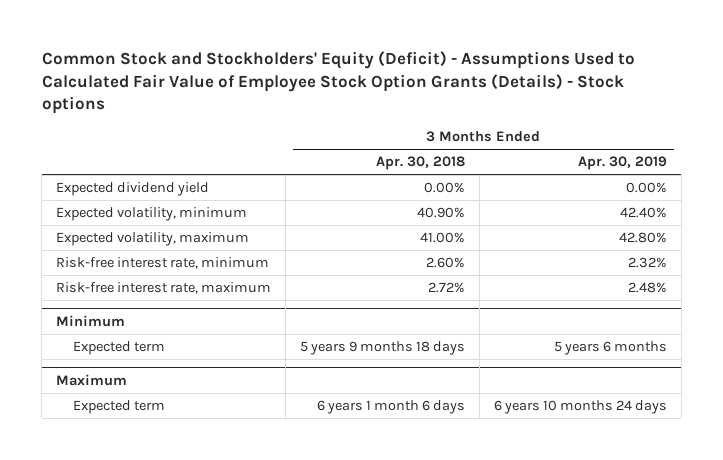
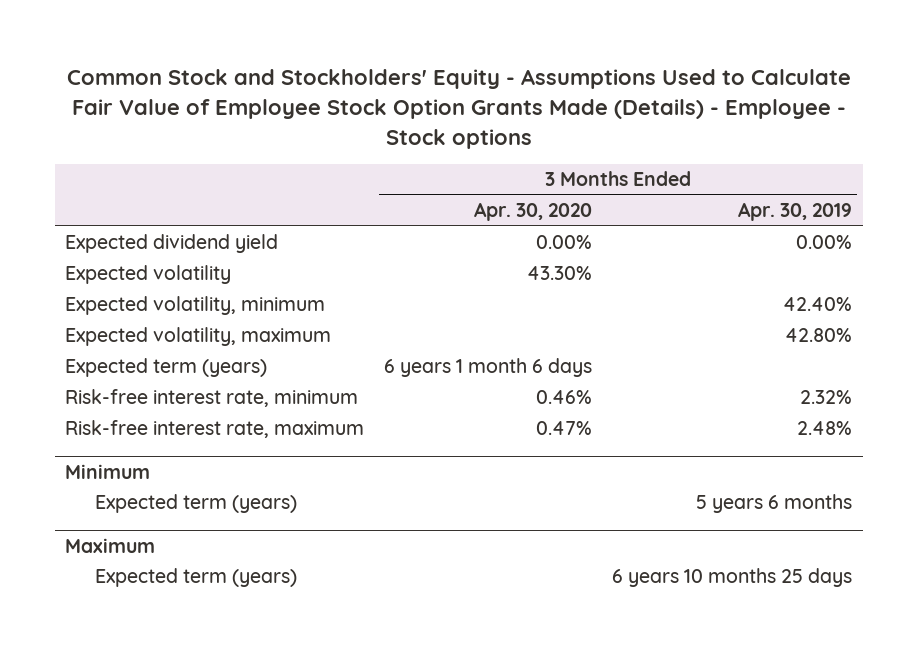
- Common Stock and Stockholders' Equity (Deficit) - Assumptions Used to Calculated Fair Value of Employee Stock Option Grants (Details) - Stock options
+ Common Stock and Stockholders' Equity - Assumptions Used to Calculate Fair Value of Employee Stock Option Grants Made (Details) - Employee - Stock options
- | 3 Months Ended Apr. 30, 2018 | 3 Months Ended Apr. 30, 2019
+ | 3 Months Ended Apr. 30, 2020 | 3 Months Ended Apr. 30, 2019
+ Expected volatility | 43.30% |
+ Expected term (years) | 6 years 1 month 6 days |
@ Minimum
- Expected term | 5 years 9 months 18 days | 5 years 6 months
+ Expected term (years) | | 5 years 6 months
@ Maximum
- Expected term | 6 years 1 month 6 days | 6 years 10 months 24 days
+ Expected term (years) | | 6 years 10 months 25 days

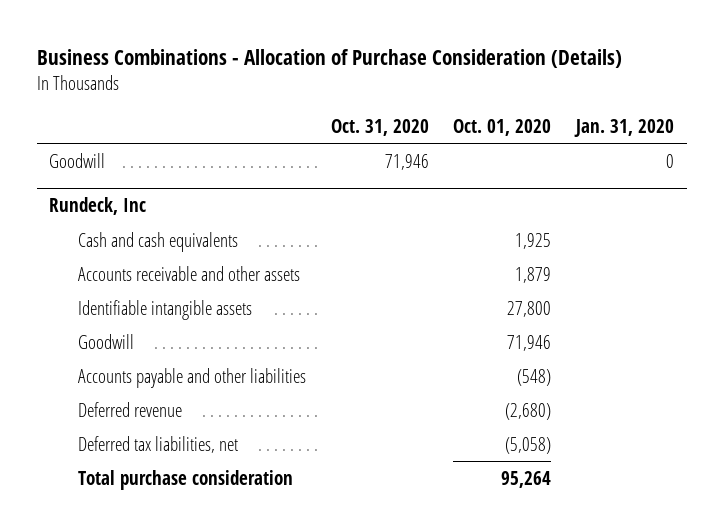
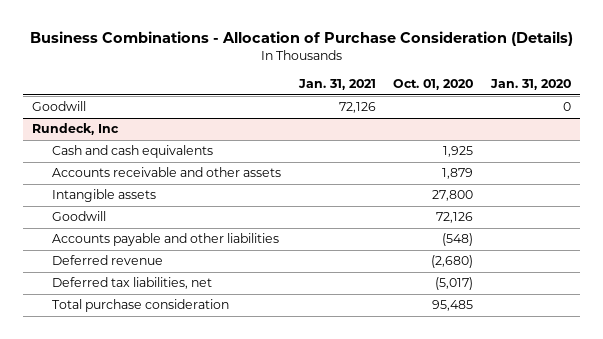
- | Oct. 31, 2020 | Oct. 01, 2020 | Jan. 31, 2020
+ | Jan. 31, 2021 | Oct. 01, 2020 | Jan. 31, 2020
@ Rundeck, Inc
- Identifiable intangible assets | | 27,800 |
- Goodwill | | 71,946 |
+ Intangible assets | | 27,800 |
+ Goodwill | | 72,126 |
- Deferred tax liabilities, net | | (5,058) |
- Total purchase consideration | | 95,264 |
+ Deferred tax liabilities, net | | (5,017) |
+ Total purchase consideration | | 95,485 |

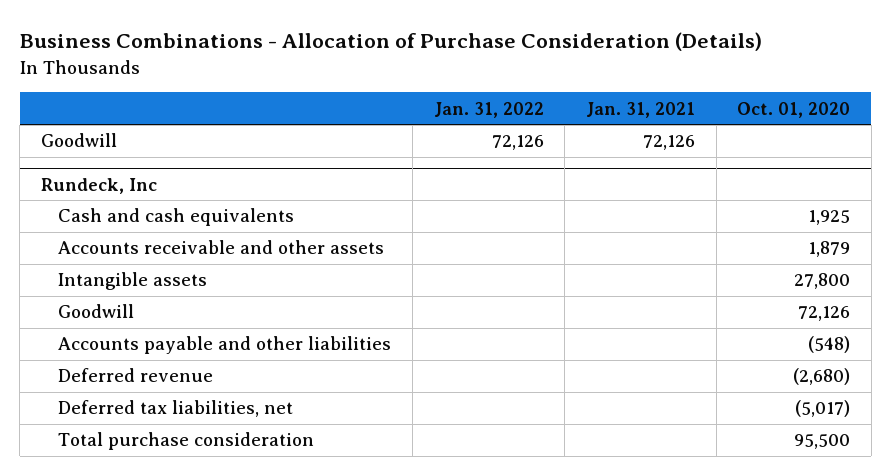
- | Jan. 31, 2021 | Oct. 01, 2020 | Jan. 31, 2020
+ | Jan. 31, 2022 | Jan. 31, 2021 | Oct. 01, 2020
@ Rundeck, Inc
- Total purchase consideration | | 95,485 |
+ Total purchase consideration | | | 95,500

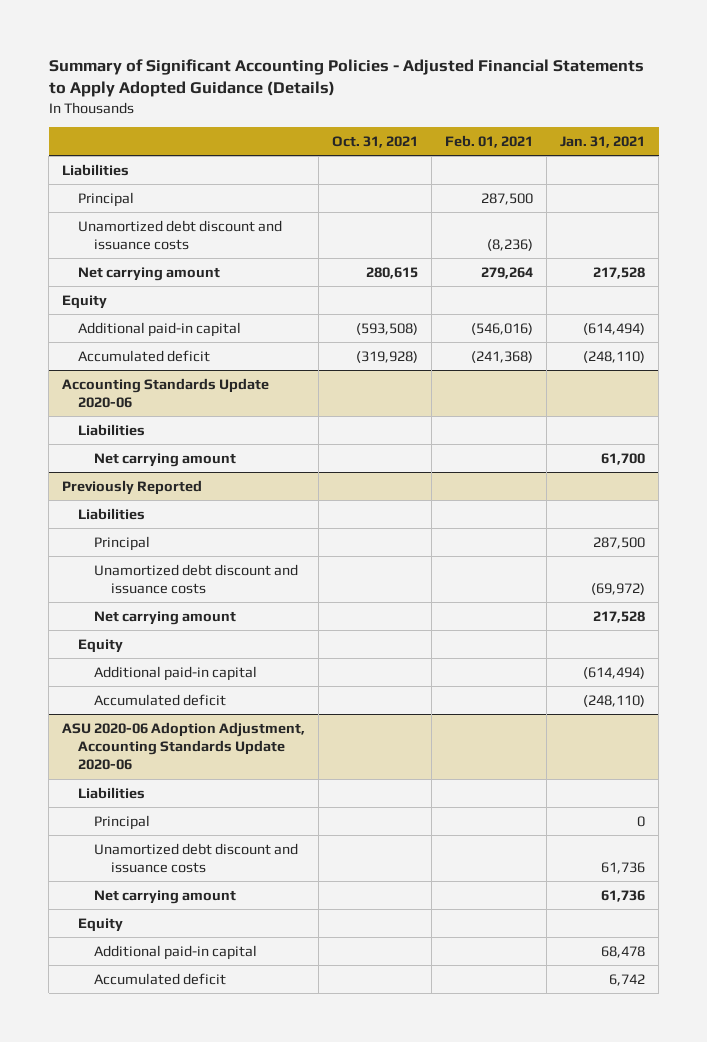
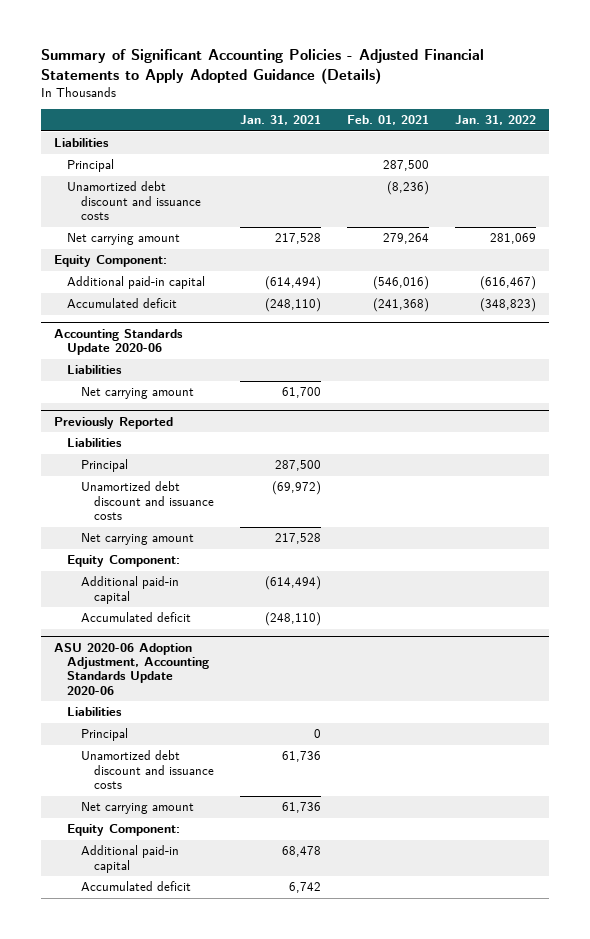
- | Oct. 31, 2021 | Feb. 01, 2021 | Jan. 31, 2021
+ | Jan. 31, 2021 | Feb. 01, 2021 | Jan. 31, 2022
- Equity
+ Equity Component:
@ Previously Reported
- Equity
+ Equity Component:
@ ASU 2020-06 Adoption Adjustment, Accounting Standards Update 2020-06
- Equity
+ Equity Component:

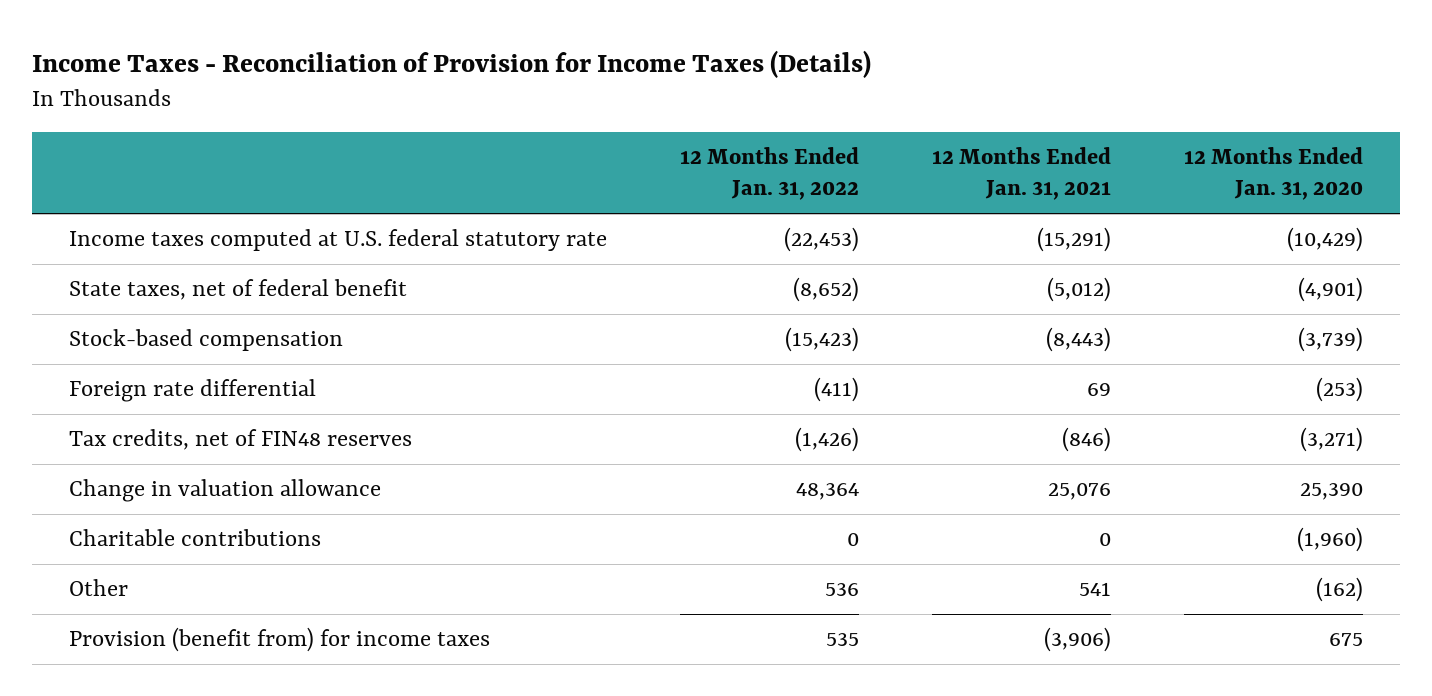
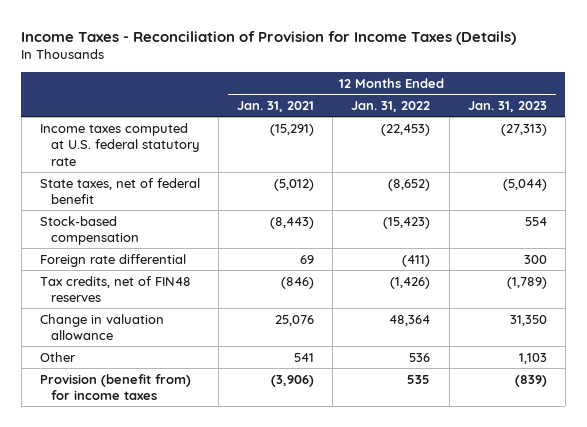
- | 12 Months Ended Jan. 31, 2022 | 12 Months Ended Jan. 31, 2021 | 12 Months Ended Jan. 31, 2020
+ | 12 Months Ended Jan. 31, 2021 | 12 Months Ended Jan. 31, 2022 | 12 Months Ended Jan. 31, 2023
- Charitable contributions | 0 | 0 | (1,960)

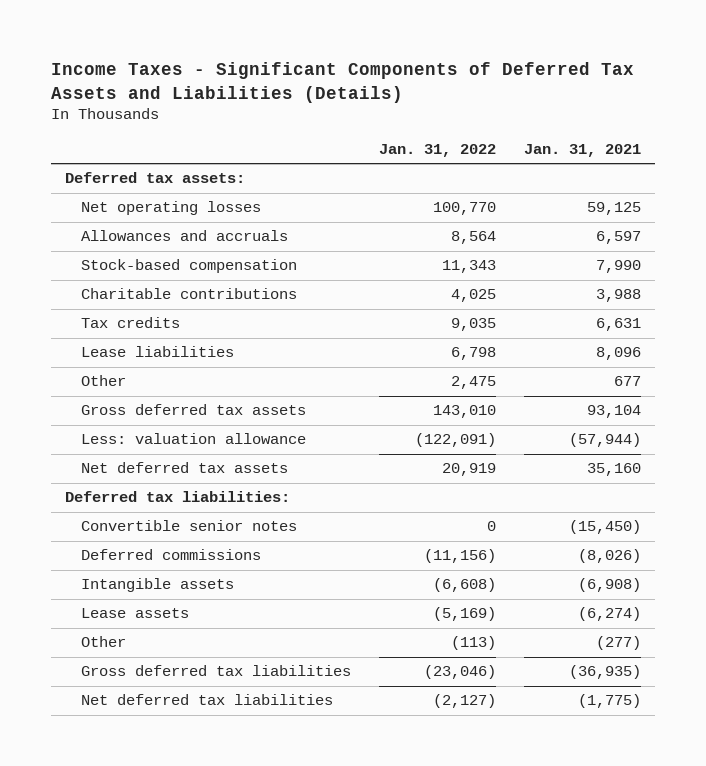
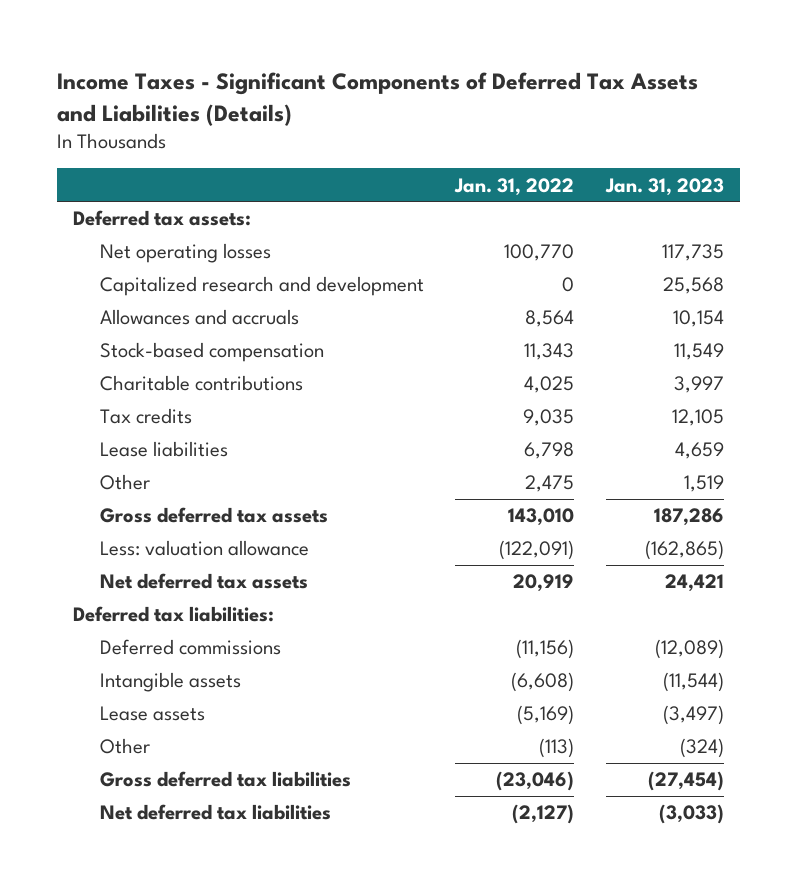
- | Jan. 31, 2022 | Jan. 31, 2021
+ | Jan. 31, 2022 | Jan. 31, 2023
+ Capitalized research and development | 0 | 25,568
- Convertible senior notes | 0 | (15,450)

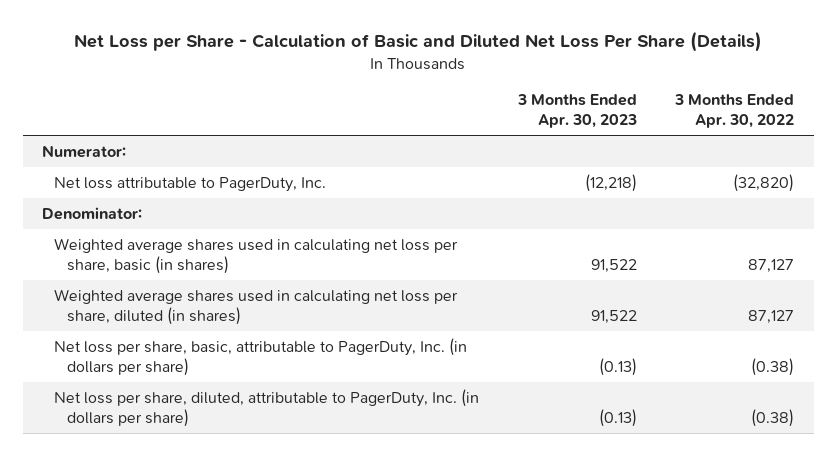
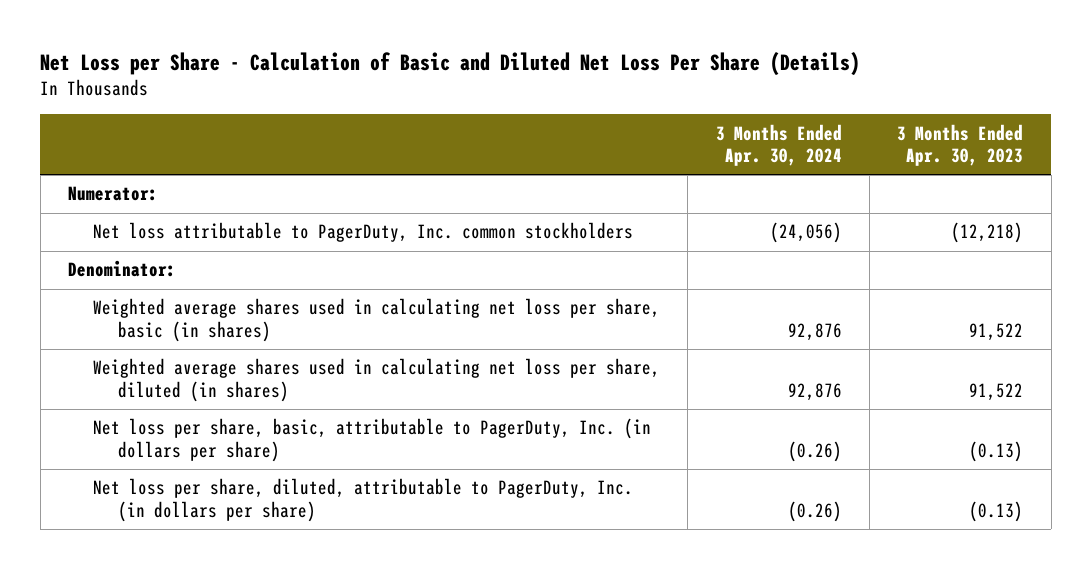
- | 3 Months Ended Apr. 30, 2023 | 3 Months Ended Apr. 30, 2022
+ | 3 Months Ended Apr. 30, 2024 | 3 Months Ended Apr. 30, 2023
- Net loss attributable to PagerDuty, Inc. | (12,218) | (32,820)
+ Net loss attributable to PagerDuty, Inc. common stockholders | (24,056) | (12,218)

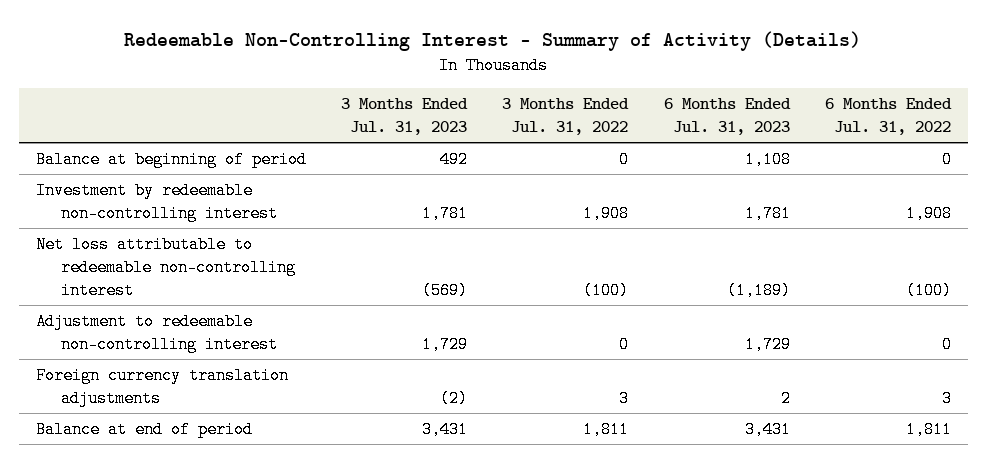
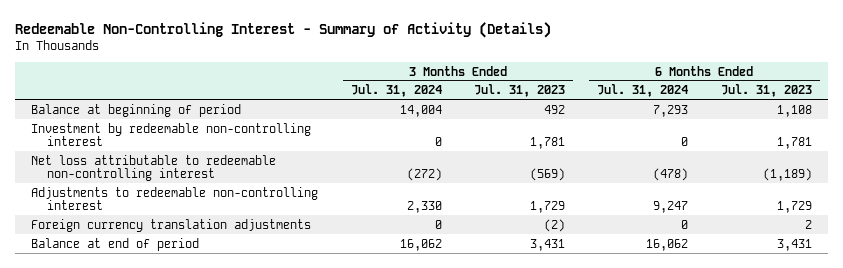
- | 3 Months Ended Jul. 31, 2023 | 3 Months Ended Jul. 31, 2022 | 6 Months Ended Jul. 31, 2023 | 6 Months Ended Jul. 31, 2022
+ | 3 Months Ended Jul. 31, 2024 | 3 Months Ended Jul. 31, 2023 | 6 Months Ended Jul. 31, 2024 | 6 Months Ended Jul. 31, 2023
- Adjustment to redeemable non-controlling interest | 1,729 | 0 | 1,729 | 0
+ Adjustments to redeemable non-controlling interest | 2,330 | 1,729 | 9,247 | 1,729

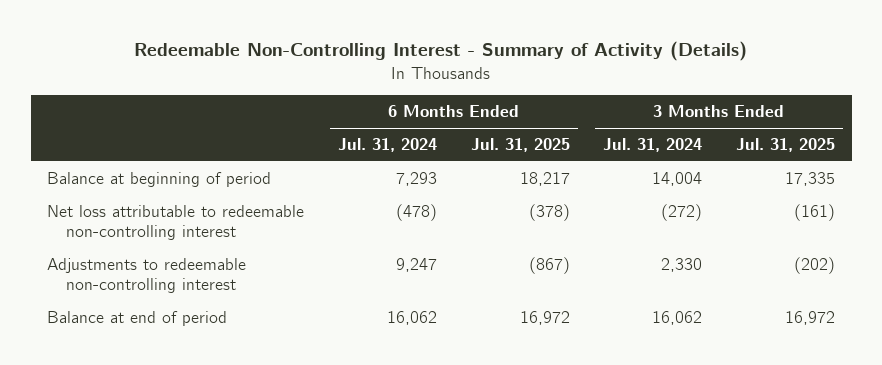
- | 3 Months Ended Jul. 31, 2024 | 3 Months Ended Jul. 31, 2023 | 6 Months Ended Jul. 31, 2024 | 6 Months Ended Jul. 31, 2023
+ | 6 Months Ended Jul. 31, 2024 | 6 Months Ended Jul. 31, 2025 | 3 Months Ended Jul. 31, 2024 | 3 Months Ended Jul. 31, 2025
- Investment by redeemable non-controlling interest | 0 | 1,781 | 0 | 1,781
- Foreign currency translation adjustments | 0 | (2) | 0 | 2

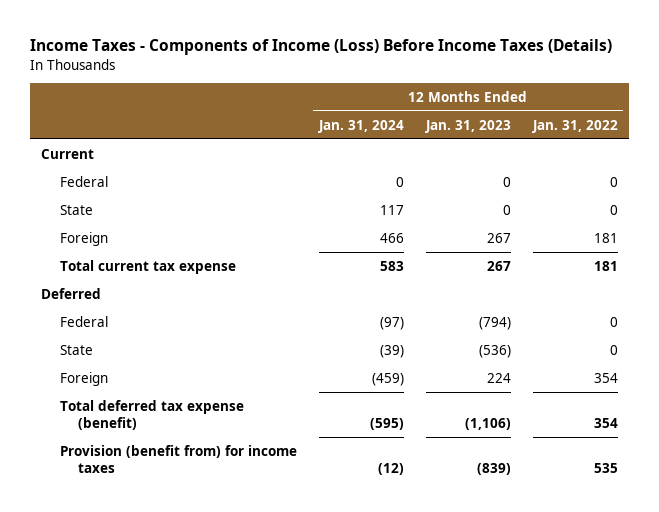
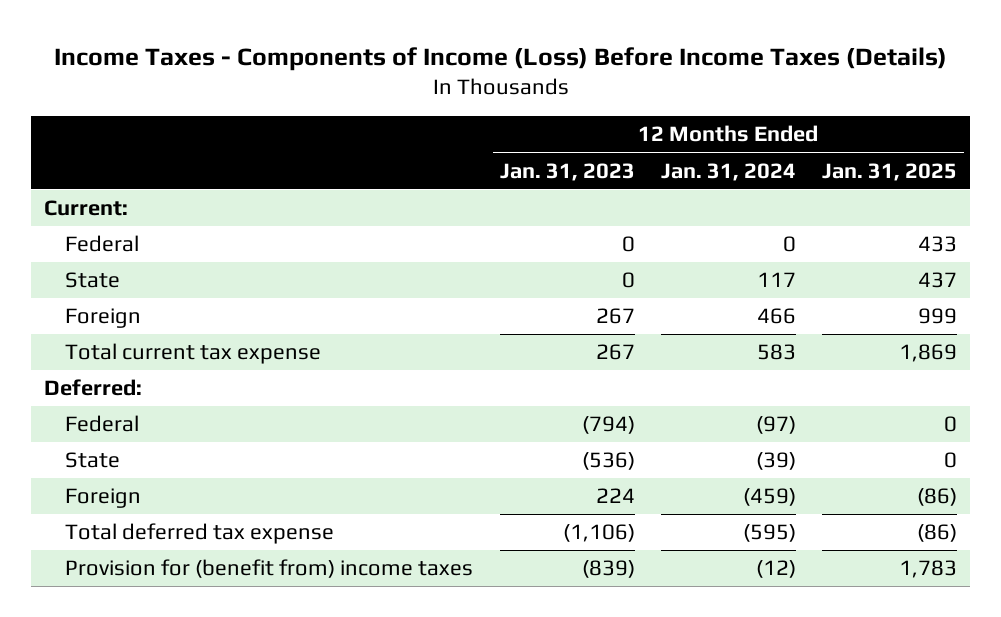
- | 12 Months Ended Jan. 31, 2024 | 12 Months Ended Jan. 31, 2023 | 12 Months Ended Jan. 31, 2022
+ | 12 Months Ended Jan. 31, 2023 | 12 Months Ended Jan. 31, 2024 | 12 Months Ended Jan. 31, 2025
- Current
+ Current:
- Deferred
+ Deferred:
- Total deferred tax expense (benefit) | (595) | (1,106) | 354
- Provision (benefit from) for income taxes | (12) | (839) | 535
+ Total deferred tax expense | (1,106) | (595) | (86)
+ Provision for (benefit from) income taxes | (839) | (12) | 1,783

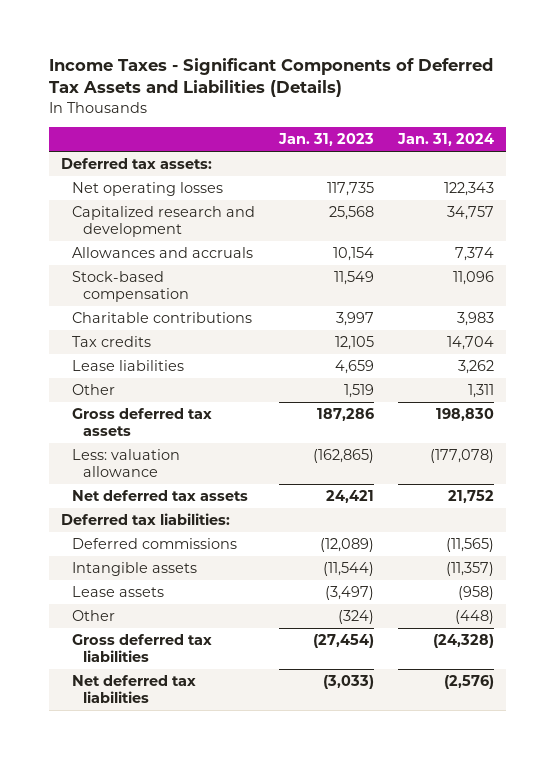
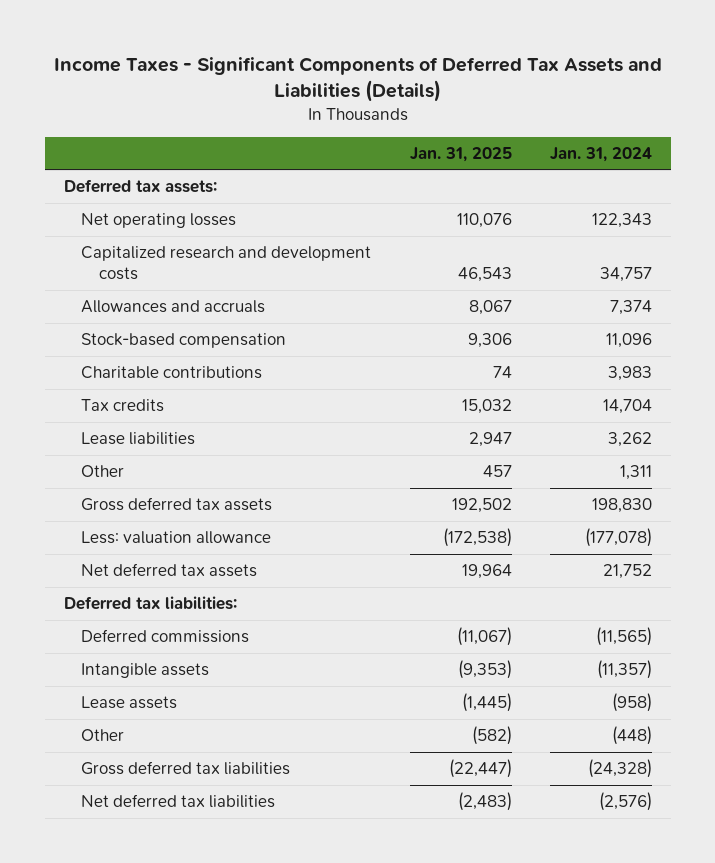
- | Jan. 31, 2023 | Jan. 31, 2024
+ | Jan. 31, 2025 | Jan. 31, 2024
- Capitalized research and development | 25,568 | 34,757
+ Capitalized research and development costs | 46,543 | 34,757

